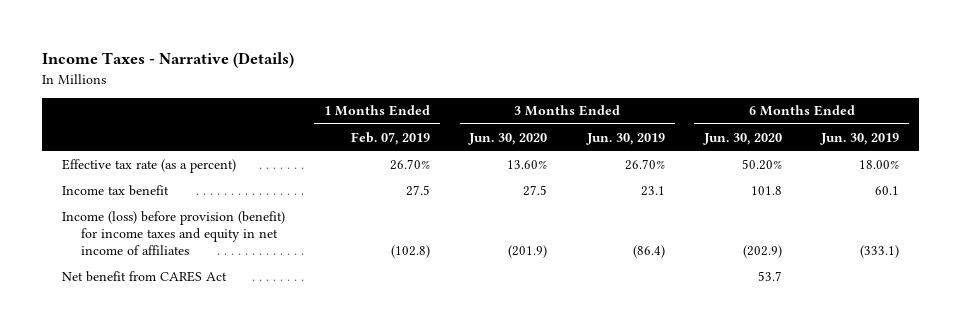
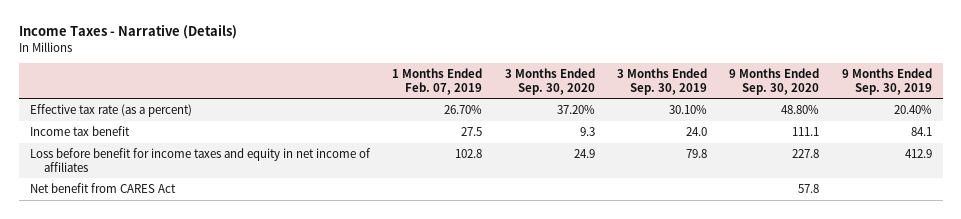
- | 1 Months Ended Feb. 07, 2019 | 3 Months Ended Jun. 30, 2020 | 3 Months Ended Jun. 30, 2019 | 6 Months Ended Jun. 30, 2020 | 6 Months Ended Jun. 30, 2019
+ | 1 Months Ended Feb. 07, 2019 | 3 Months Ended Sep. 30, 2020 | 3 Months Ended Sep. 30, 2019 | 9 Months Ended Sep. 30, 2020 | 9 Months Ended Sep. 30, 2019
- Income (loss) before provision (benefit) for income taxes and equity in net income of affiliates | (102.8) | (201.9) | (86.4) | (202.9) | (333.1)
+ Loss before benefit for income taxes and equity in net income of affiliates | 102.8 | 24.9 | 79.8 | 227.8 | 412.9

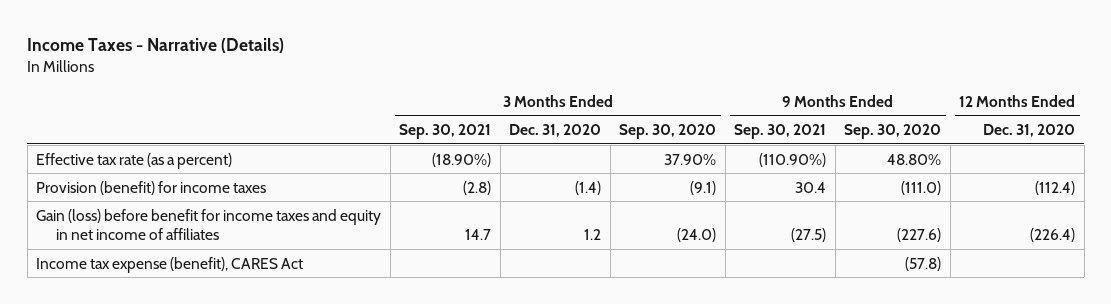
- | 1 Months Ended Feb. 07, 2019 | 3 Months Ended Sep. 30, 2020 | 3 Months Ended Sep. 30, 2019 | 9 Months Ended Sep. 30, 2020 | 9 Months Ended Sep. 30, 2019
+ | 3 Months Ended Sep. 30, 2021 | 3 Months Ended Dec. 31, 2020 | 3 Months Ended Sep. 30, 2020 | 9 Months Ended Sep. 30, 2021 | 9 Months Ended Sep. 30, 2020 | 12 Months Ended Dec. 31, 2020
- Effective tax rate (as a percent) | 26.70% | 37.20% | 30.10% | 48.80% | 20.40%
- Income tax benefit | 27.5 | 9.3 | 24.0 | 111.1 | 84.1
- Loss before benefit for income taxes and equity in net income of affiliates | 102.8 | 24.9 | 79.8 | 227.8 | 412.9
- Net benefit from CARES Act | | | | 57.8 |
+ Effective tax rate (as a percent) | (18.90%) | | 37.90% | (110.90%) | 48.80% |
+ Provision (benefit) for income taxes | (2.8) | (1.4) | (9.1) | 30.4 | (111.0) | (112.4)
+ Gain (loss) before benefit for income taxes and equity in net income of affiliates | 14.7 | 1.2 | (24.0) | (27.5) | (227.6) | (226.4)
+ Income tax expense (benefit), CARES Act | | | | | (57.8) |

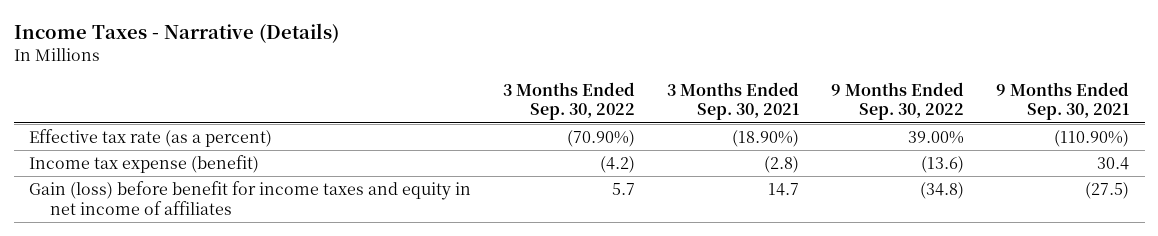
- | 3 Months Ended Sep. 30, 2021 | 3 Months Ended Dec. 31, 2020 | 3 Months Ended Sep. 30, 2020 | 9 Months Ended Sep. 30, 2021 | 9 Months Ended Sep. 30, 2020 | 12 Months Ended Dec. 31, 2020
+ | 3 Months Ended Sep. 30, 2022 | 3 Months Ended Sep. 30, 2021 | 9 Months Ended Sep. 30, 2022 | 9 Months Ended Sep. 30, 2021
- Provision (benefit) for income taxes | (2.8) | (1.4) | (9.1) | 30.4 | (111.0) | (112.4)
+ Income tax expense (benefit) | (4.2) | (2.8) | (13.6) | 30.4
- Income tax expense (benefit), CARES Act | | | | | (57.8) |

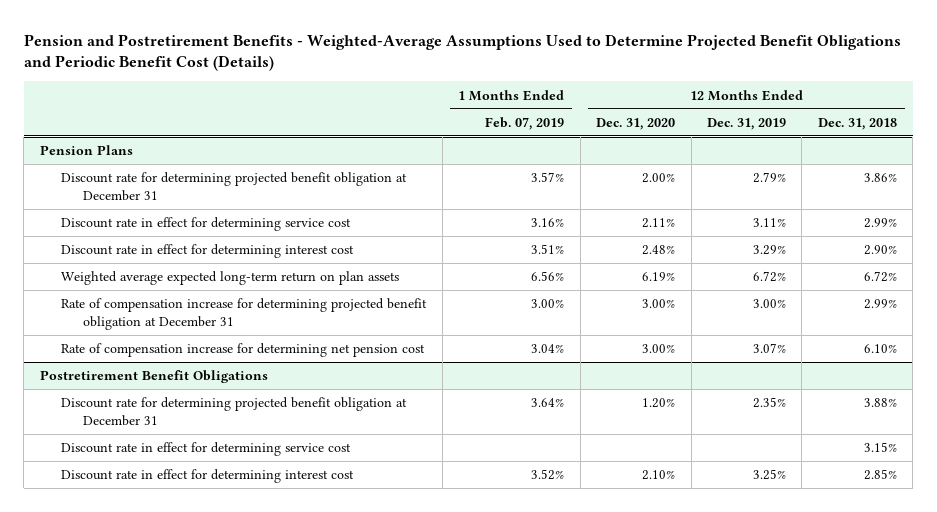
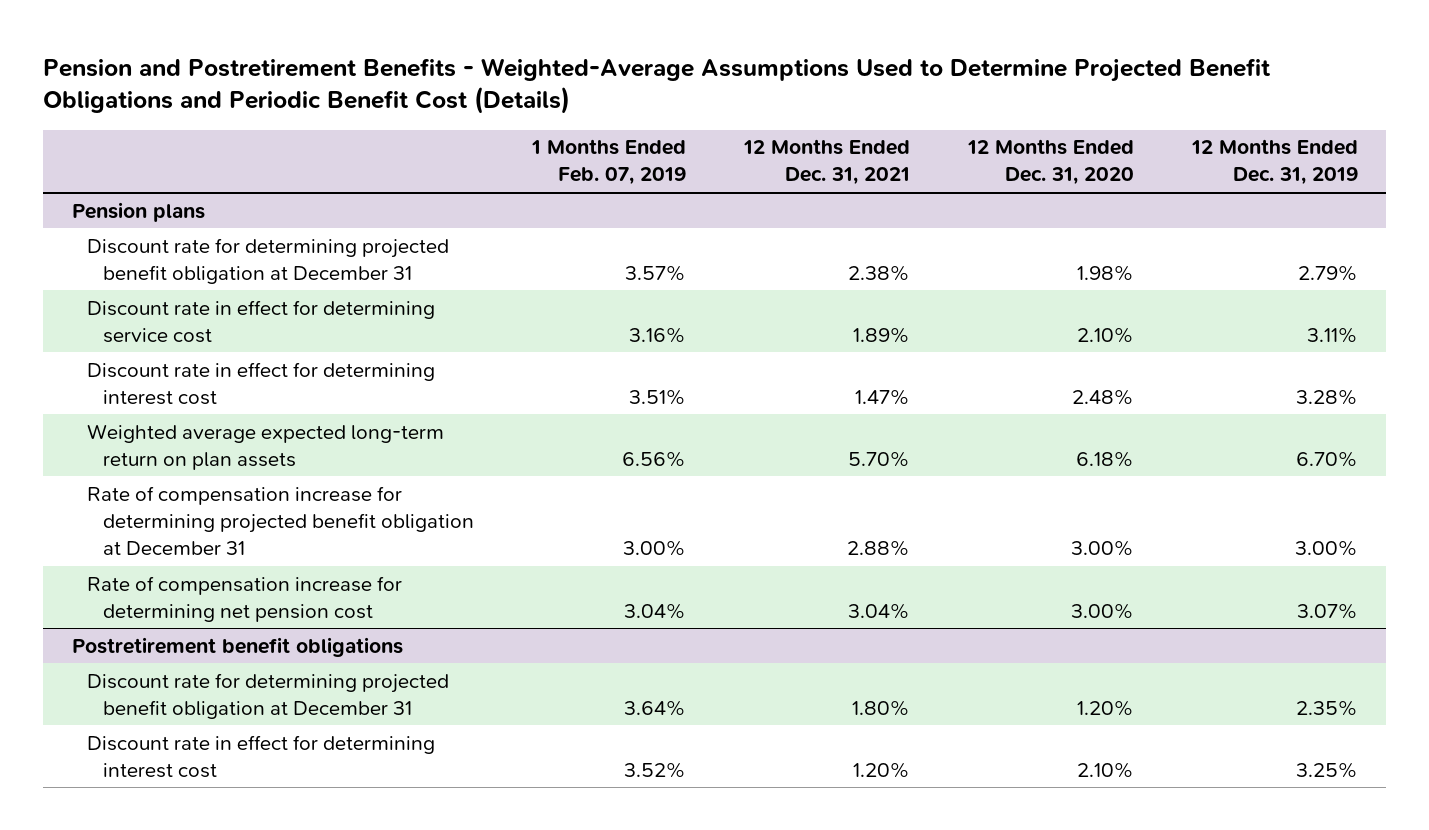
- | 1 Months Ended Feb. 07, 2019 | 12 Months Ended Dec. 31, 2020 | 12 Months Ended Dec. 31, 2019 | 12 Months Ended Dec. 31, 2018
+ | 1 Months Ended Feb. 07, 2019 | 12 Months Ended Dec. 31, 2021 | 12 Months Ended Dec. 31, 2020 | 12 Months Ended Dec. 31, 2019
- Pension Plans
- Discount rate for determining projected benefit obligation at December 31 | 3.57% | 2.00% | 2.79% | 3.86%
- Discount rate in effect for determining service cost | 3.16% | 2.11% | 3.11% | 2.99%
- Discount rate in effect for determining interest cost | 3.51% | 2.48% | 3.29% | 2.90%
- Weighted average expected long-term return on plan assets | 6.56% | 6.19% | 6.72% | 6.72%
+ Pension plans
+ Discount rate for determining projected benefit obligation at December 31 | 3.57% | 2.38% | 1.98% | 2.79%
+ Discount rate in effect for determining service cost | 3.16% | 1.89% | 2.10% | 3.11%
+ Discount rate in effect for determining interest cost | 3.51% | 1.47% | 2.48% | 3.28%
+ Weighted average expected long-term return on plan assets | 6.56% | 5.70% | 6.18% | 6.70%
- Postretirement Benefit Obligations
+ Postretirement benefit obligations
- Discount rate in effect for determining service cost | | | | 3.15%

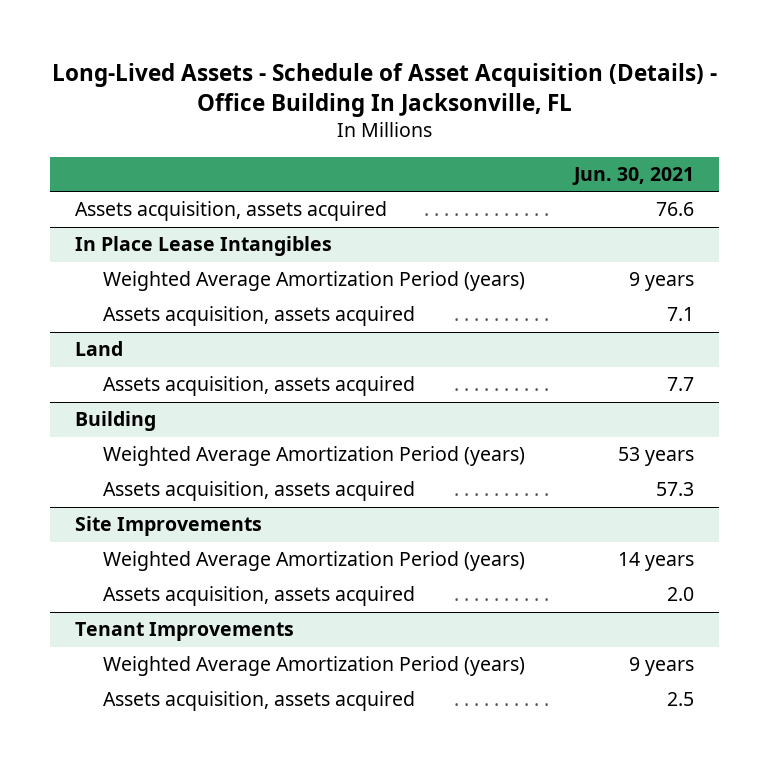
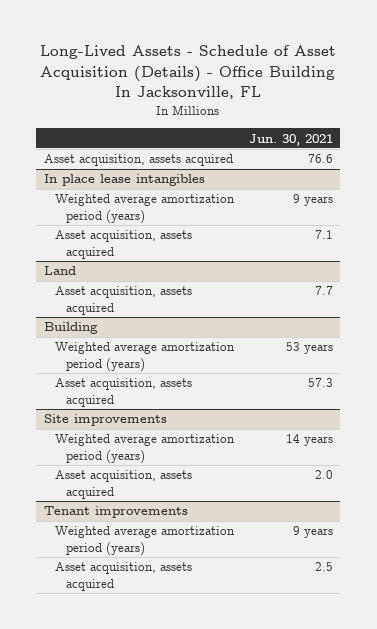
- Assets acquisition, assets acquired | 76.6
- In Place Lease Intangibles
- Weighted Average Amortization Period (years) | 9 years
- Assets acquisition, assets acquired | 7.1
+ Asset acquisition, assets acquired | 76.6
+ In place lease intangibles
+ Weighted average amortization period (years) | 9 years
+ Asset acquisition, assets acquired | 7.1
@ Land
- Assets acquisition, assets acquired | 7.7
+ Asset acquisition, assets acquired | 7.7
@ Building
- Weighted Average Amortization Period (years) | 53 years
- Assets acquisition, assets acquired | 57.3
- Site Improvements
- Weighted Average Amortization Period (years) | 14 years
- Assets acquisition, assets acquired | 2.0
- Tenant Improvements
- Weighted Average Amortization Period (years) | 9 years
- Assets acquisition, assets acquired | 2.5
@ Building
+ Weighted average amortization period (years) | 53 years
+ Asset acquisition, assets acquired | 57.3
+ Site improvements
+ Weighted average amortization period (years) | 14 years
+ Asset acquisition, assets acquired | 2.0
+ Tenant improvements
+ Weighted average amortization period (years) | 9 years
+ Asset acquisition, assets acquired | 2.5

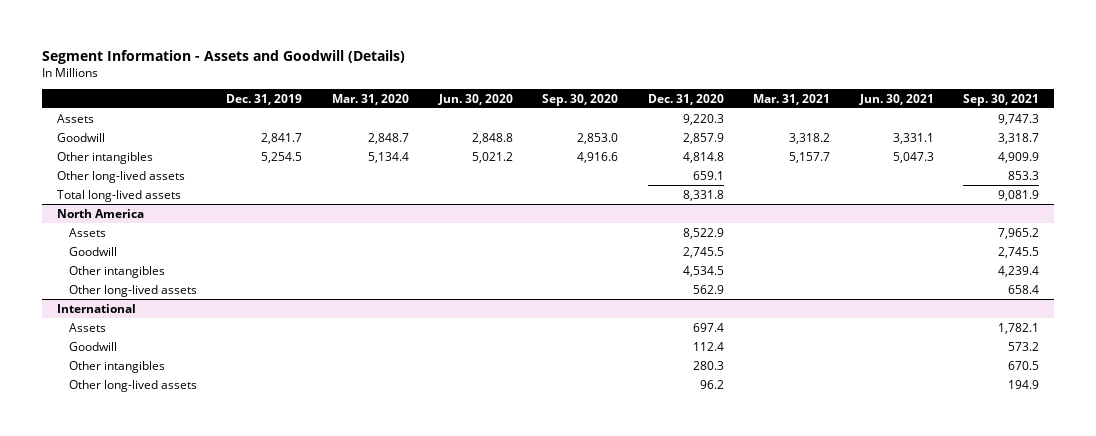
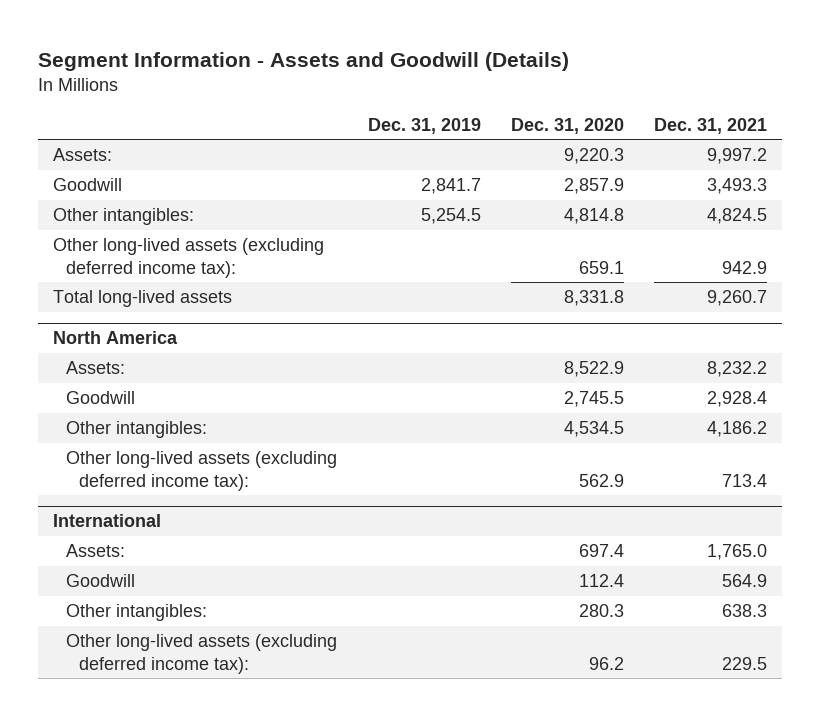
- | Dec. 31, 2019 | Mar. 31, 2020 | Jun. 30, 2020 | Sep. 30, 2020 | Dec. 31, 2020 | Mar. 31, 2021 | Jun. 30, 2021 | Sep. 30, 2021
+ | Dec. 31, 2019 | Dec. 31, 2020 | Dec. 31, 2021
- Assets | | | | | 9,220.3 | | | 9,747.3
+ Assets: | | 9,220.3 | 9,997.2
- Other intangibles | 5,254.5 | 5,134.4 | 5,021.2 | 4,916.6 | 4,814.8 | 5,157.7 | 5,047.3 | 4,909.9
- Other long-lived assets | | | | | 659.1 | | | 853.3
+ Other intangibles: | 5,254.5 | 4,814.8 | 4,824.5
+ Other long-lived assets (excluding deferred income tax): | | 659.1 | 942.9
@ North America
- Assets | | | | | 8,522.9 | | | 7,965.2
+ Assets: | | 8,522.9 | 8,232.2
- Other intangibles | | | | | 4,534.5 | | | 4,239.4
- Other long-lived assets | | | | | 562.9 | | | 658.4
+ Other intangibles: | | 4,534.5 | 4,186.2
+ Other long-lived assets (excluding deferred income tax): | | 562.9 | 713.4
@ International
- Assets | | | | | 697.4 | | | 1,782.1
+ Assets: | | 697.4 | 1,765.0
- Other intangibles | | | | | 280.3 | | | 670.5
- Other long-lived assets | | | | | 96.2 | | | 194.9
+ Other intangibles: | | 280.3 | 638.3
+ Other long-lived assets (excluding deferred income tax): | | 96.2 | 229.5

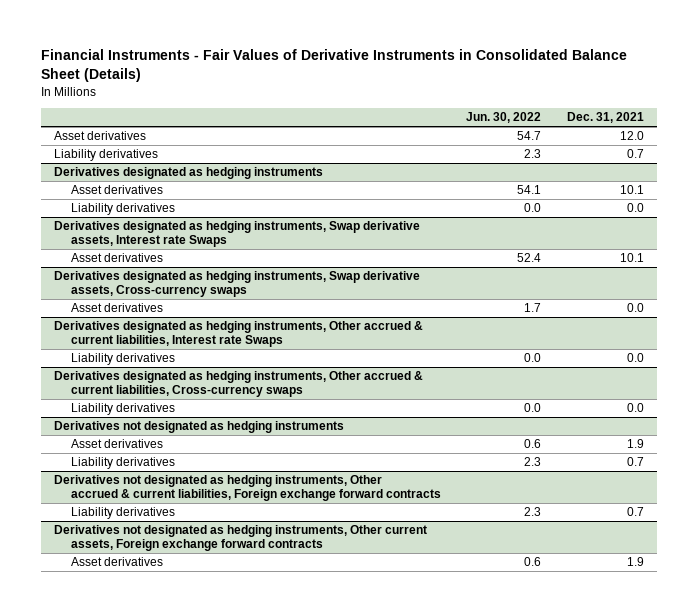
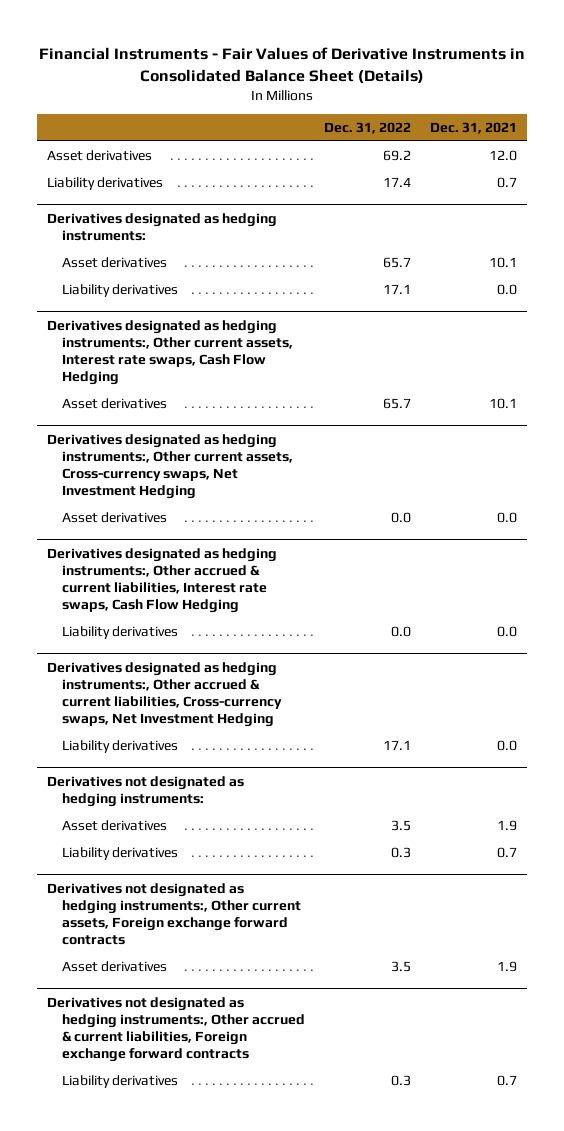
- | Jun. 30, 2022 | Dec. 31, 2021
+ | Dec. 31, 2022 | Dec. 31, 2021
- Derivatives designated as hedging instruments
+ Derivatives designated as hedging instruments:
- Derivatives designated as hedging instruments, Swap derivative assets, Interest rate Swaps
+ Derivatives designated as hedging instruments:, Other current assets, Interest rate swaps, Cash Flow Hedging
- Derivatives designated as hedging instruments, Swap derivative assets, Cross-currency swaps
+ Derivatives designated as hedging instruments:, Other current assets, Cross-currency swaps, Net Investment Hedging
- Derivatives designated as hedging instruments, Other accrued & current liabilities, Interest rate Swaps
+ Derivatives designated as hedging instruments:, Other accrued & current liabilities, Interest rate swaps, Cash Flow Hedging
- Derivatives designated as hedging instruments, Other accrued & current liabilities, Cross-currency swaps
+ Derivatives designated as hedging instruments:, Other accrued & current liabilities, Cross-currency swaps, Net Investment Hedging
- Derivatives not designated as hedging instruments
+ Derivatives not designated as hedging instruments:
- Derivatives not designated as hedging instruments, Other accrued & current liabilities, Foreign exchange forward contracts
- Liability derivatives | 2.3 | 0.7
- Derivatives not designated as hedging instruments, Other current assets, Foreign exchange forward contracts
+ Derivatives not designated as hedging instruments:, Other current assets, Foreign exchange forward contracts
+ Derivatives not designated as hedging instruments:, Other accrued & current liabilities, Foreign exchange forward contracts
+ Liability derivatives | 0.3 | 0.7

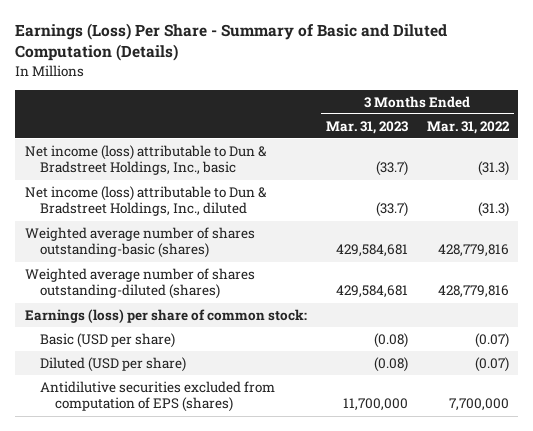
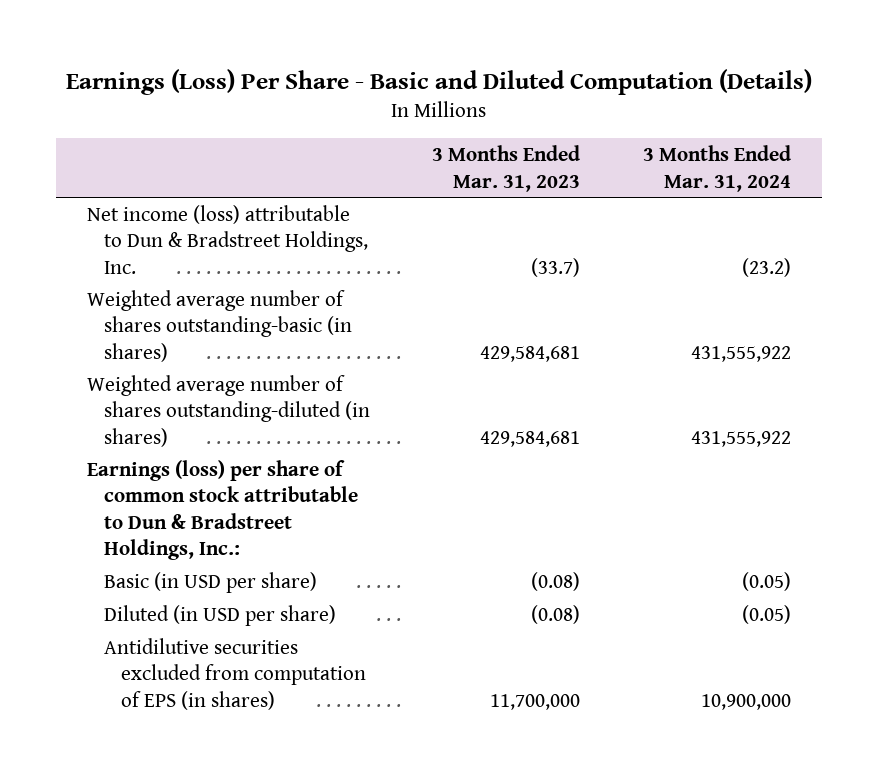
- Earnings (Loss) Per Share - Summary of Basic and Diluted Computation (Details)
+ Earnings (Loss) Per Share - Basic and Diluted Computation (Details)
- | 3 Months Ended Mar. 31, 2023 | 3 Months Ended Mar. 31, 2022
+ | 3 Months Ended Mar. 31, 2023 | 3 Months Ended Mar. 31, 2024
- Net income (loss) attributable to Dun & Bradstreet Holdings, Inc., basic | (33.7) | (31.3)
- Net income (loss) attributable to Dun & Bradstreet Holdings, Inc., diluted | (33.7) | (31.3)
- Weighted average number of shares outstanding-basic (shares) | 429,584,681 | 428,779,816
- Weighted average number of shares outstanding-diluted (shares) | 429,584,681 | 428,779,816
- Earnings (loss) per share of common stock:
- Basic (USD per share) | (0.08) | (0.07)
- Diluted (USD per share) | (0.08) | (0.07)
- Antidilutive securities excluded from computation of EPS (shares) | 11,700,000 | 7,700,000
+ Net income (loss) attributable to Dun & Bradstreet Holdings, Inc. | (33.7) | (23.2)
+ Weighted average number of shares outstanding-basic (in shares) | 429,584,681 | 431,555,922
+ Weighted average number of shares outstanding-diluted (in shares) | 429,584,681 | 431,555,922
+ Earnings (loss) per share of common stock attributable to Dun & Bradstreet Holdings, Inc.:
+ Basic (in USD per share) | (0.08) | (0.05)
+ Diluted (in USD per share) | (0.08) | (0.05)
+ Antidilutive securities excluded from computation of EPS (in shares) | 11,700,000 | 10,900,000

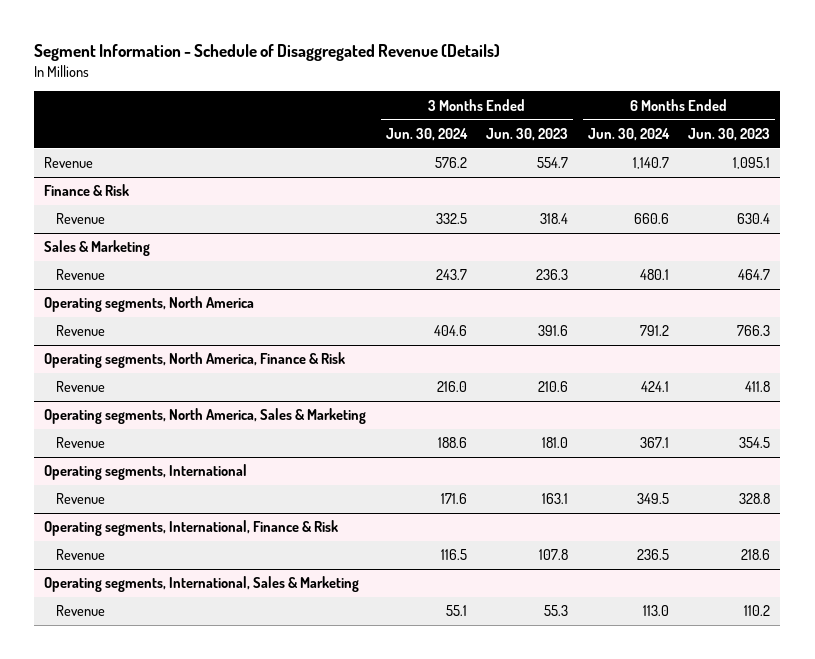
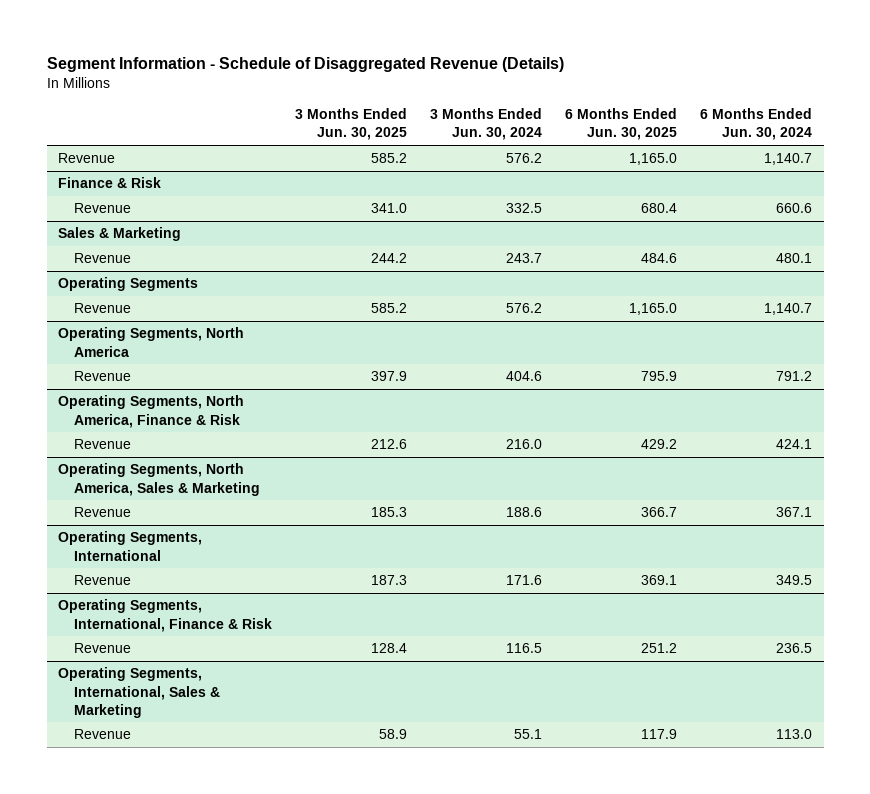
- | 3 Months Ended Jun. 30, 2024 | 3 Months Ended Jun. 30, 2023 | 6 Months Ended Jun. 30, 2024 | 6 Months Ended Jun. 30, 2023
+ | 3 Months Ended Jun. 30, 2025 | 3 Months Ended Jun. 30, 2024 | 6 Months Ended Jun. 30, 2025 | 6 Months Ended Jun. 30, 2024
- Operating segments, North America
+ Operating Segments
+ Revenue | 585.2 | 576.2 | 1,165.0 | 1,140.7
+ Operating Segments, North America
- Operating segments, North America, Finance & Risk
+ Operating Segments, North America, Finance & Risk
- Operating segments, North America, Sales & Marketing
+ Operating Segments, North America, Sales & Marketing
- Operating segments, International
+ Operating Segments, International
- Operating segments, International, Finance & Risk
+ Operating Segments, International, Finance & Risk
- Operating segments, International, Sales & Marketing
+ Operating Segments, International, Sales & Marketing

